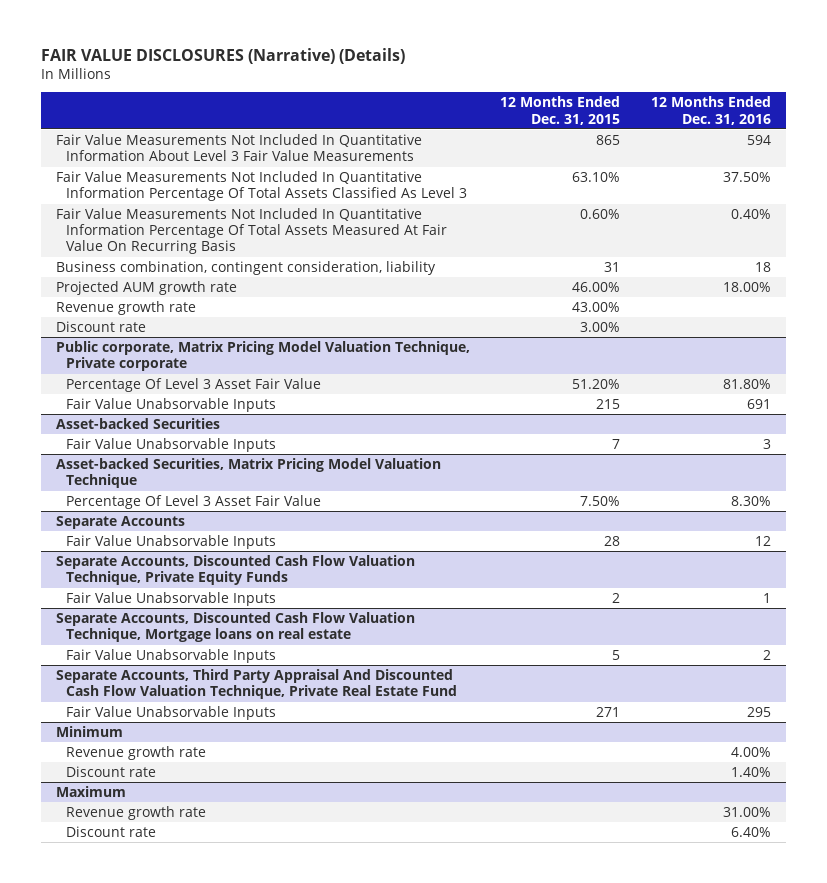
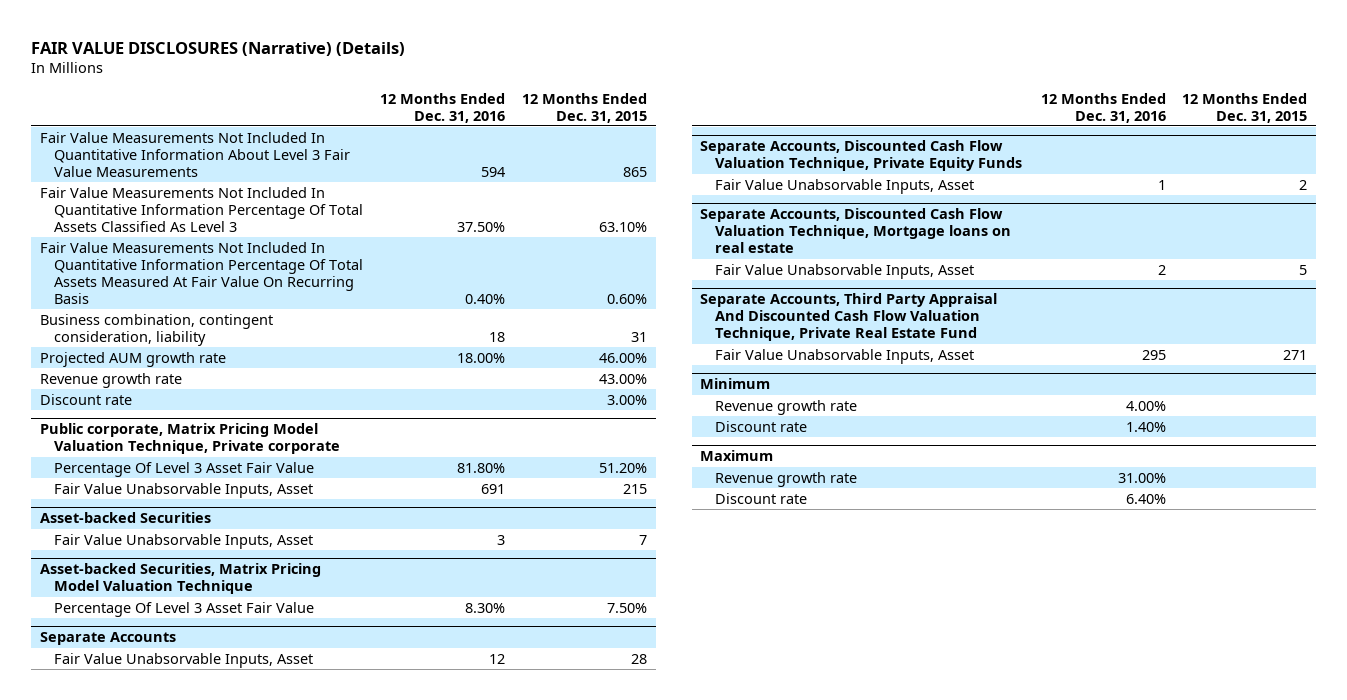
- | 12 Months Ended Dec. 31, 2015 | 12 Months Ended Dec. 31, 2016
+ | 12 Months Ended Dec. 31, 2016 | 12 Months Ended Dec. 31, 2015
@ Public corporate, Matrix Pricing Model Valuation Technique, Private corporate
- Fair Value Unabsorvable Inputs | 215 | 691
+ Fair Value Unabsorvable Inputs, Asset | 691 | 215
@ Asset-backed Securities
- Fair Value Unabsorvable Inputs | 7 | 3
+ Fair Value Unabsorvable Inputs, Asset | 3 | 7
@ Separate Accounts
- Fair Value Unabsorvable Inputs | 28 | 12
+ Fair Value Unabsorvable Inputs, Asset | 12 | 28
@ Separate Accounts, Discounted Cash Flow Valuation Technique, Private Equity Funds
- Fair Value Unabsorvable Inputs | 2 | 1
+ Fair Value Unabsorvable Inputs, Asset | 1 | 2
@ Separate Accounts, Discounted Cash Flow Valuation Technique, Mortgage loans on real estate
- Fair Value Unabsorvable Inputs | 5 | 2
+ Fair Value Unabsorvable Inputs, Asset | 2 | 5
@ Separate Accounts, Third Party Appraisal And Discounted Cash Flow Valuation Technique, Private Real Estate Fund
- Fair Value Unabsorvable Inputs | 271 | 295
+ Fair Value Unabsorvable Inputs, Asset | 295 | 271

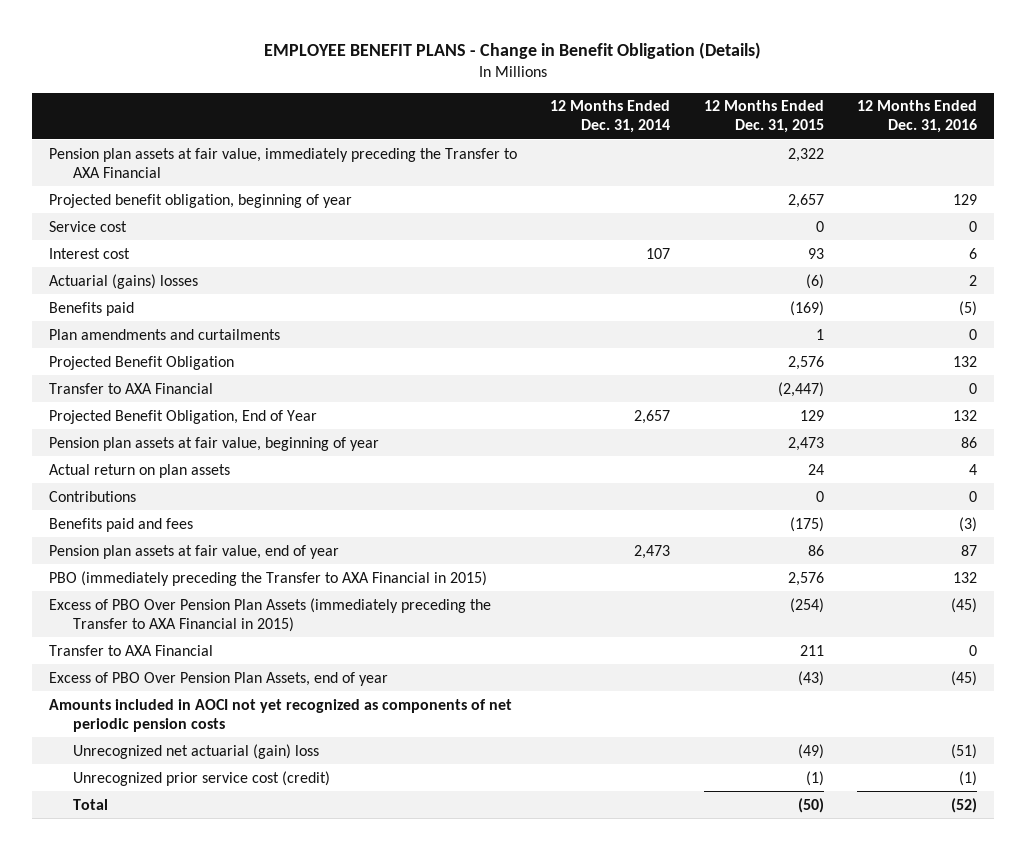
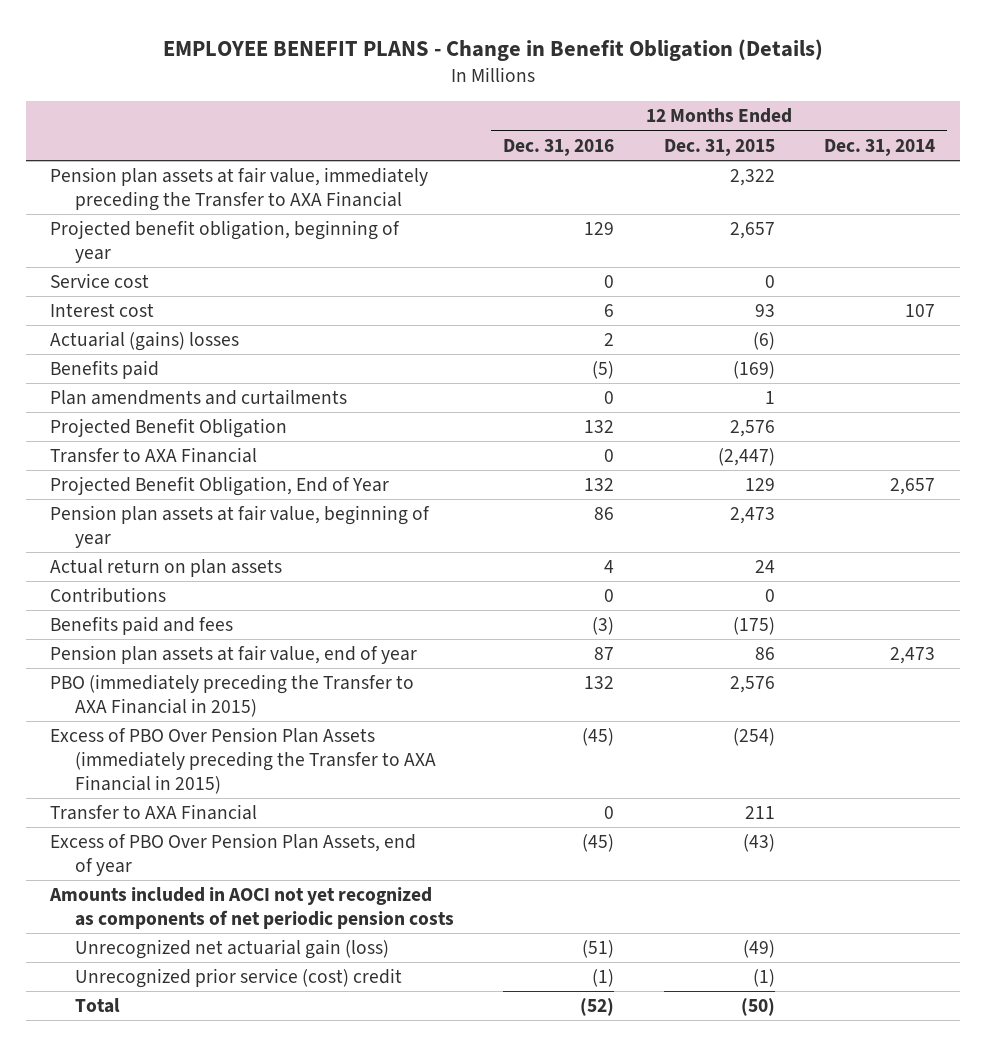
- | 12 Months Ended Dec. 31, 2014 | 12 Months Ended Dec. 31, 2015 | 12 Months Ended Dec. 31, 2016
+ | 12 Months Ended Dec. 31, 2016 | 12 Months Ended Dec. 31, 2015 | 12 Months Ended Dec. 31, 2014
- Unrecognized net actuarial (gain) loss | | (49) | (51)
- Unrecognized prior service cost (credit) | | (1) | (1)
+ Unrecognized net actuarial gain (loss) | (51) | (49) |
+ Unrecognized prior service (cost) credit | (1) | (1) |

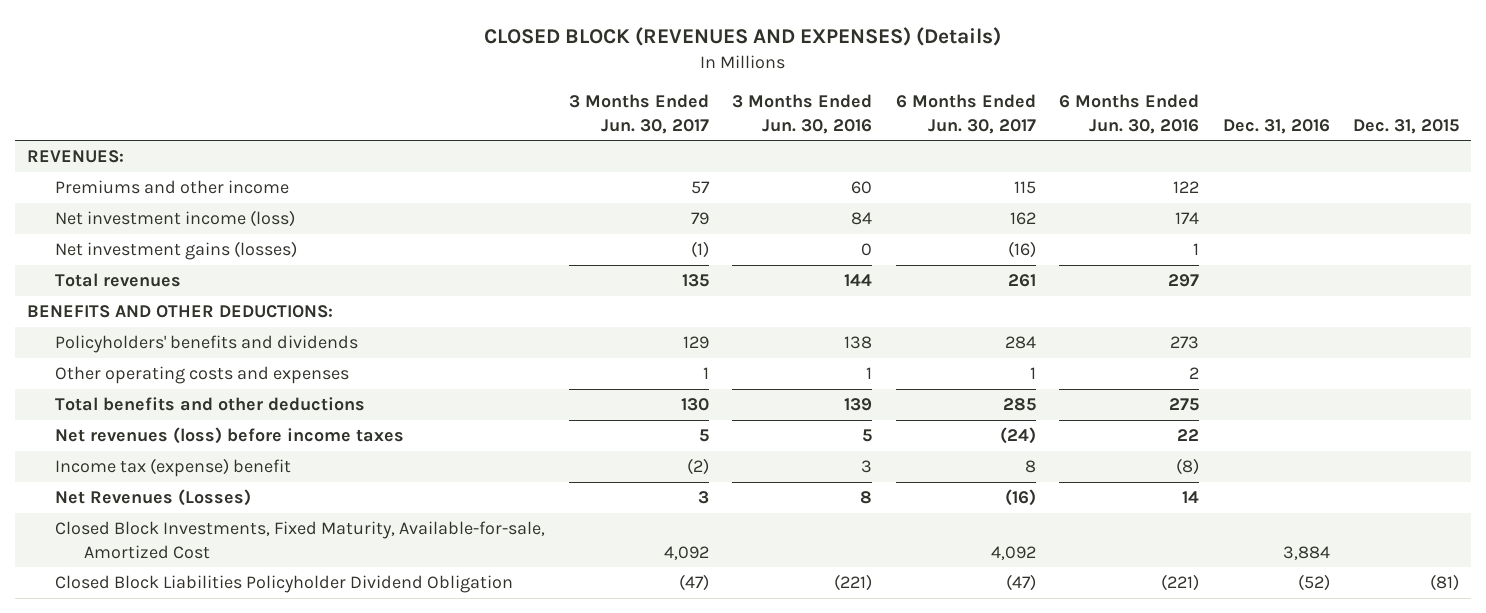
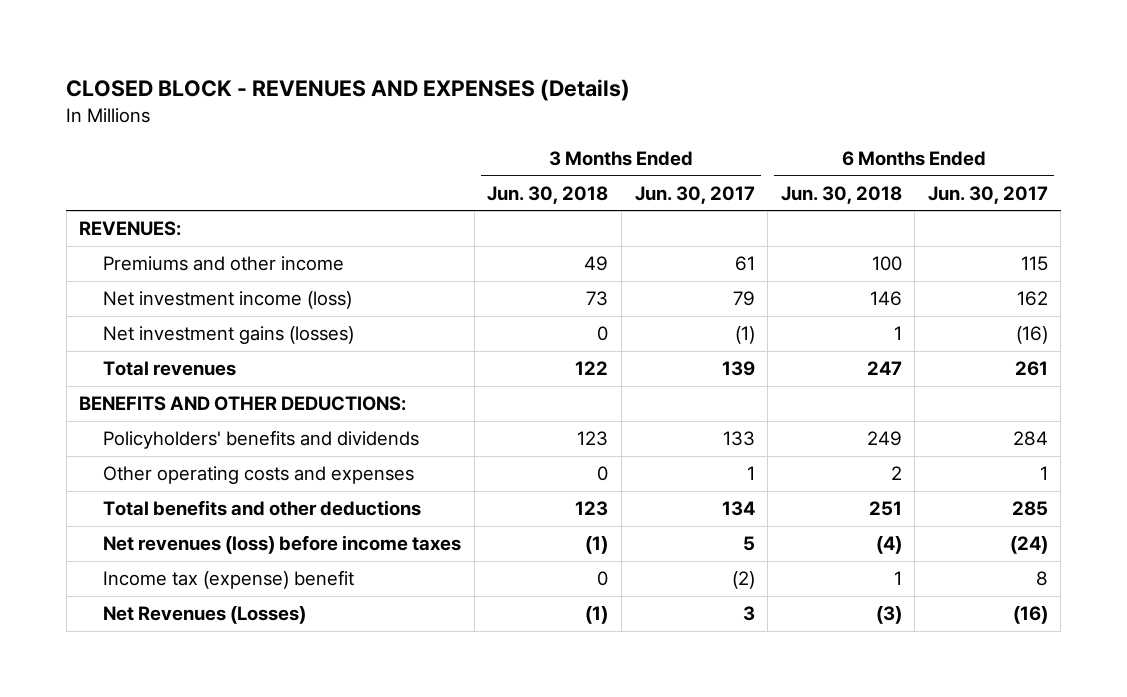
- CLOSED BLOCK (REVENUES AND EXPENSES) (Details)
+ CLOSED BLOCK - REVENUES AND EXPENSES (Details)
- | 3 Months Ended Jun. 30, 2017 | 3 Months Ended Jun. 30, 2016 | 6 Months Ended Jun. 30, 2017 | 6 Months Ended Jun. 30, 2016 | Dec. 31, 2016 | Dec. 31, 2015
+ | 3 Months Ended Jun. 30, 2018 | 3 Months Ended Jun. 30, 2017 | 6 Months Ended Jun. 30, 2018 | 6 Months Ended Jun. 30, 2017
- Premiums and other income | 57 | 60 | 115 | 122 | |
+ Premiums and other income | 49 | 61 | 100 | 115
- Total revenues | 135 | 144 | 261 | 297 | |
+ Total revenues | 122 | 139 | 247 | 261
- Policyholders' benefits and dividends | 129 | 138 | 284 | 273 | |
+ Policyholders' benefits and dividends | 123 | 133 | 249 | 284
- Total benefits and other deductions | 130 | 139 | 285 | 275 | |
+ Total benefits and other deductions | 123 | 134 | 251 | 285
- Closed Block Investments, Fixed Maturity, Available-for-sale, Amortized Cost | 4,092 | | 4,092 | | 3,884 |
- Closed Block Liabilities Policyholder Dividend Obligation | (47) | (221) | (47) | (221) | (52) | (81)

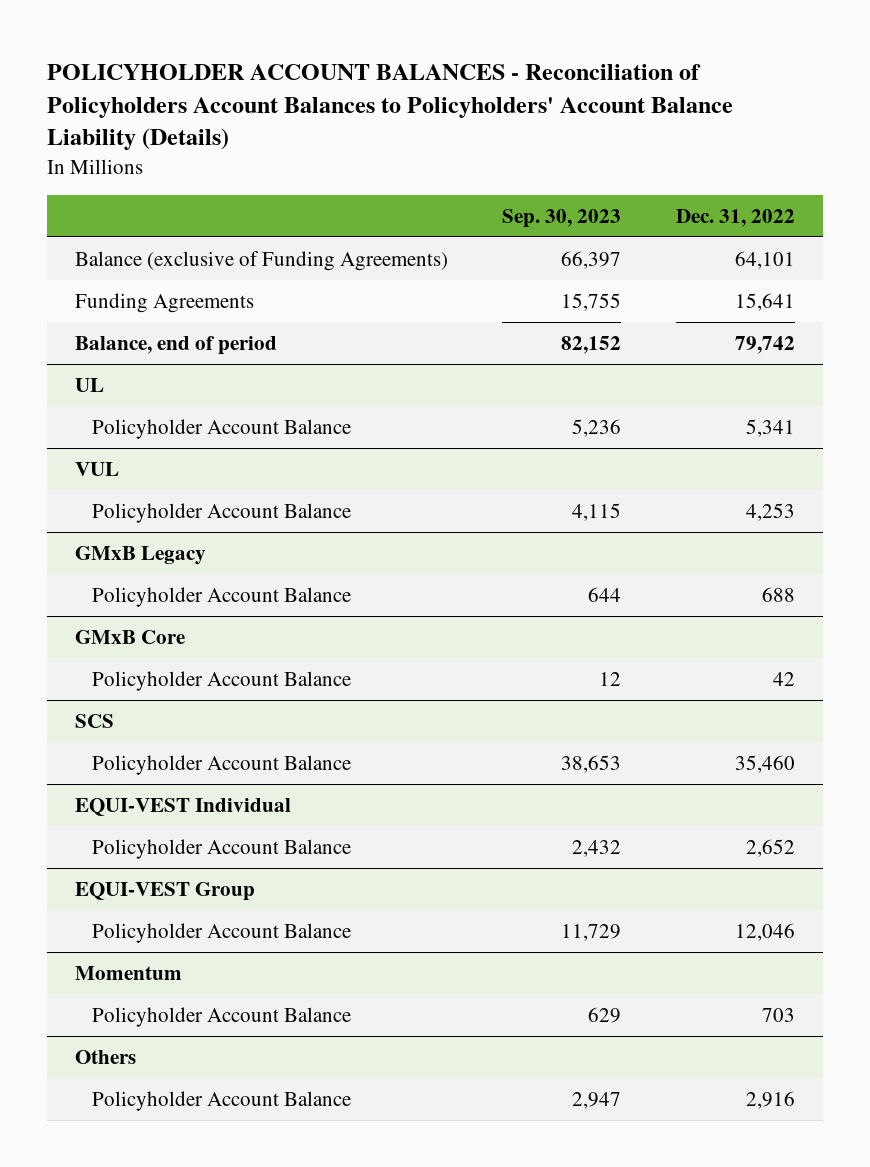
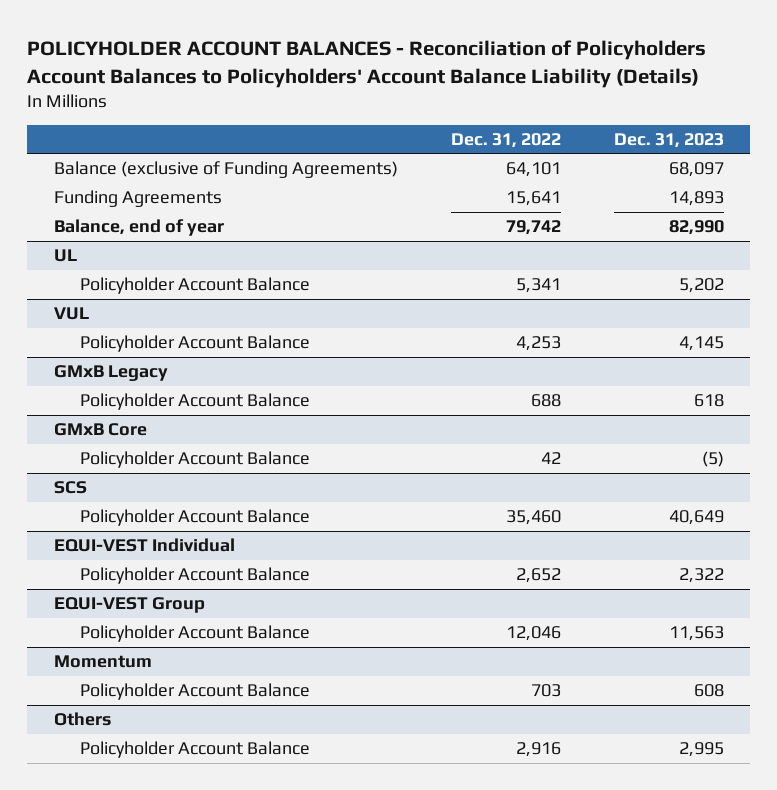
- | Sep. 30, 2023 | Dec. 31, 2022
+ | Dec. 31, 2022 | Dec. 31, 2023
- Balance, end of period | 82,152 | 79,742
+ Balance, end of year | 79,742 | 82,990

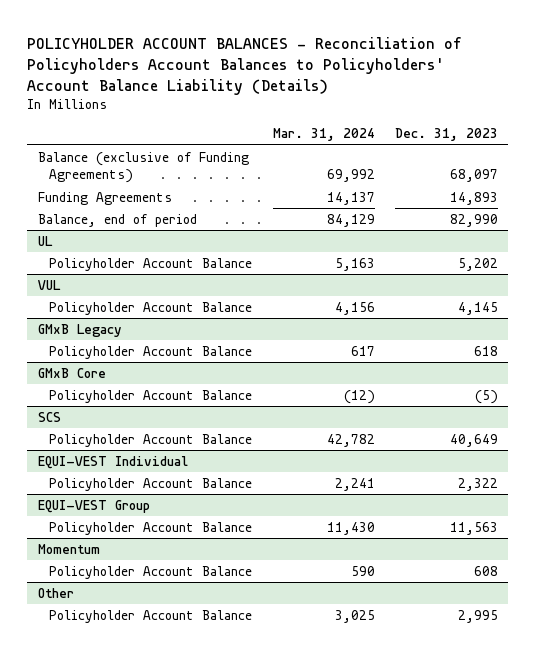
- | Dec. 31, 2022 | Dec. 31, 2023
+ | Mar. 31, 2024 | Dec. 31, 2023
- Balance, end of year | 79,742 | 82,990
+ Balance, end of period | 84,129 | 82,990
- Others
+ Other

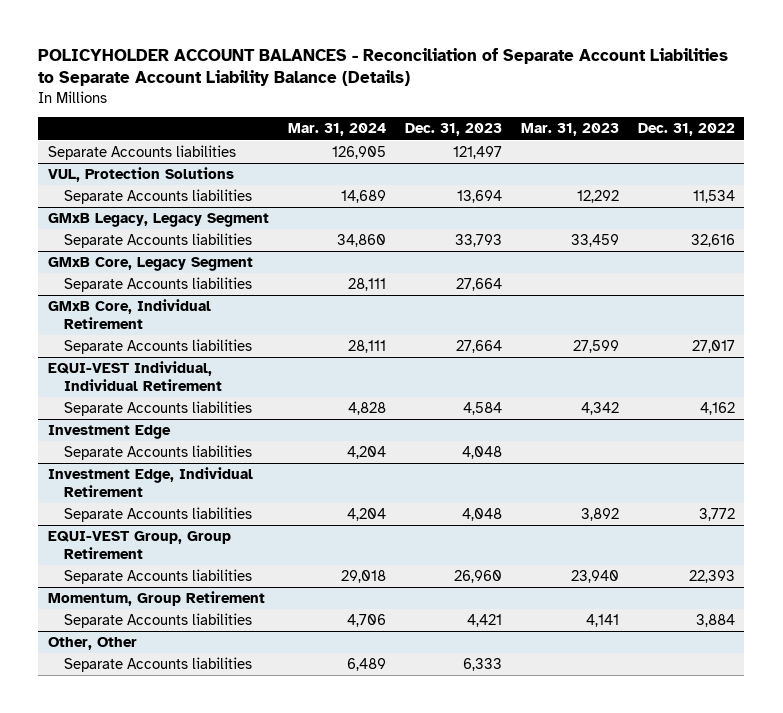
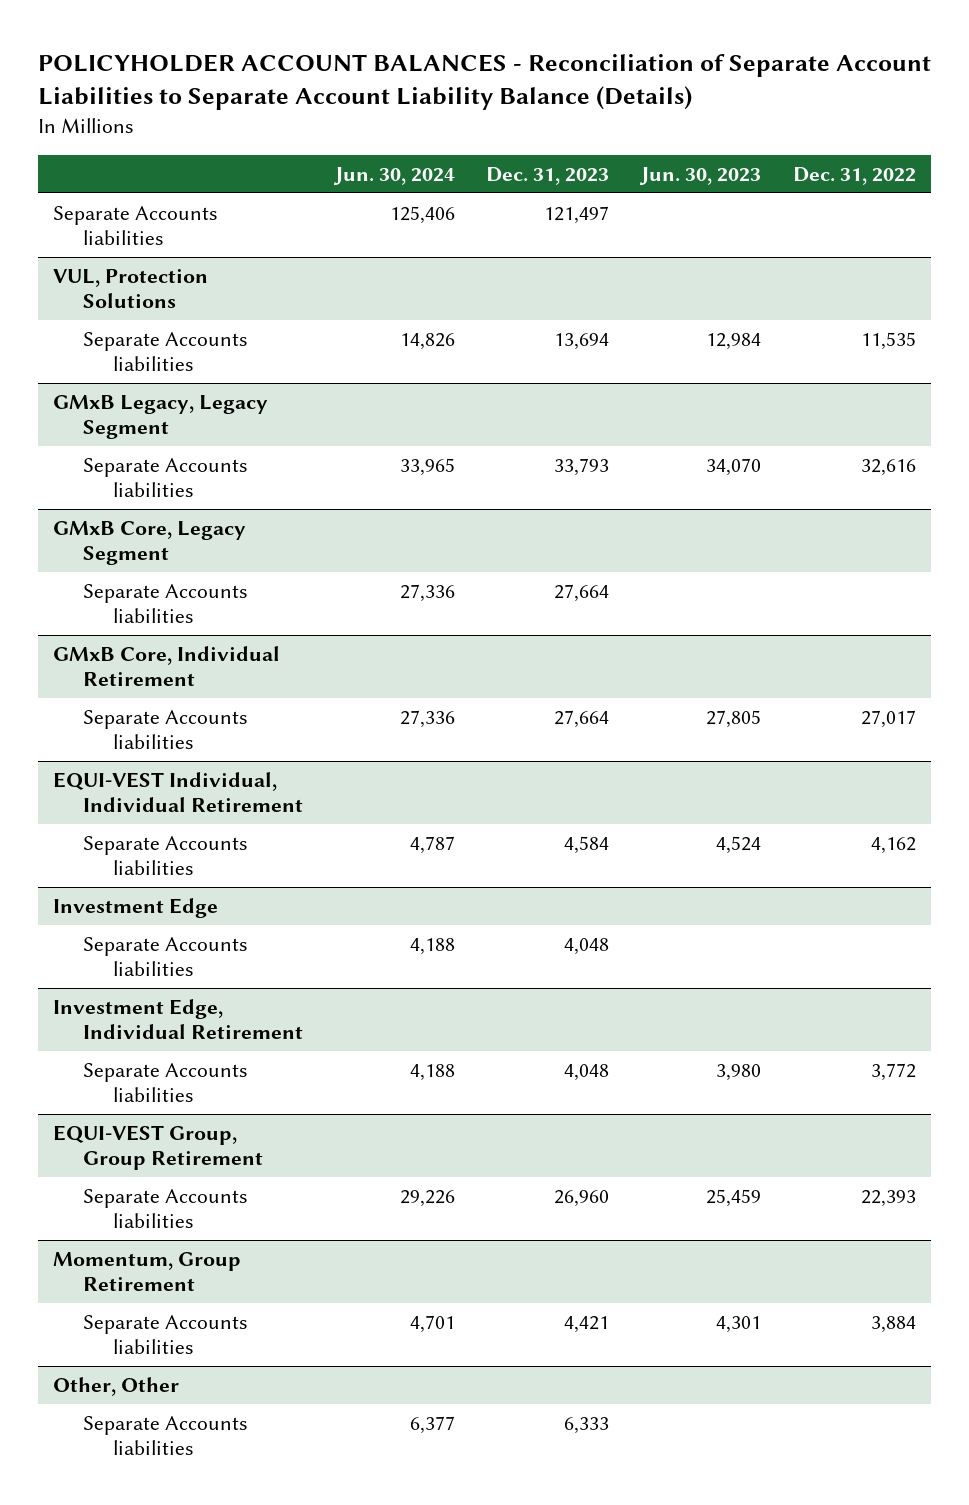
- | Mar. 31, 2024 | Dec. 31, 2023 | Mar. 31, 2023 | Dec. 31, 2022
+ | Jun. 30, 2024 | Dec. 31, 2023 | Jun. 30, 2023 | Dec. 31, 2022
@ VUL, Protection Solutions
- Separate Accounts liabilities | 14,689 | 13,694 | 12,292 | 11,534
+ Separate Accounts liabilities | 14,826 | 13,694 | 12,984 | 11,535

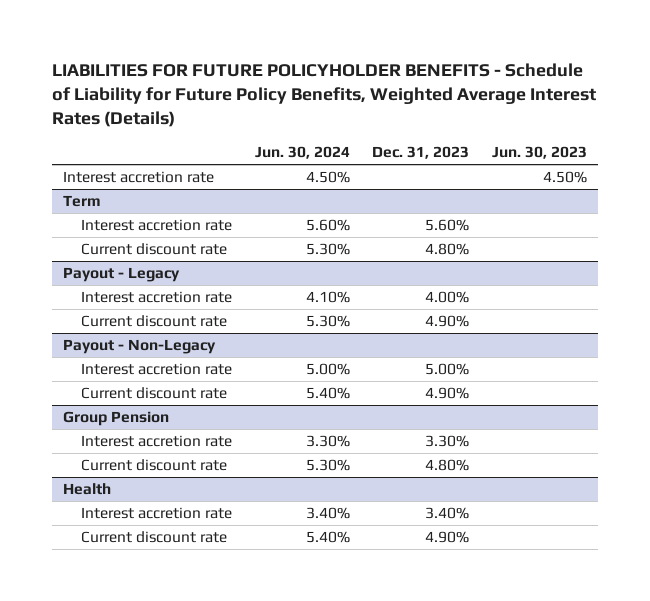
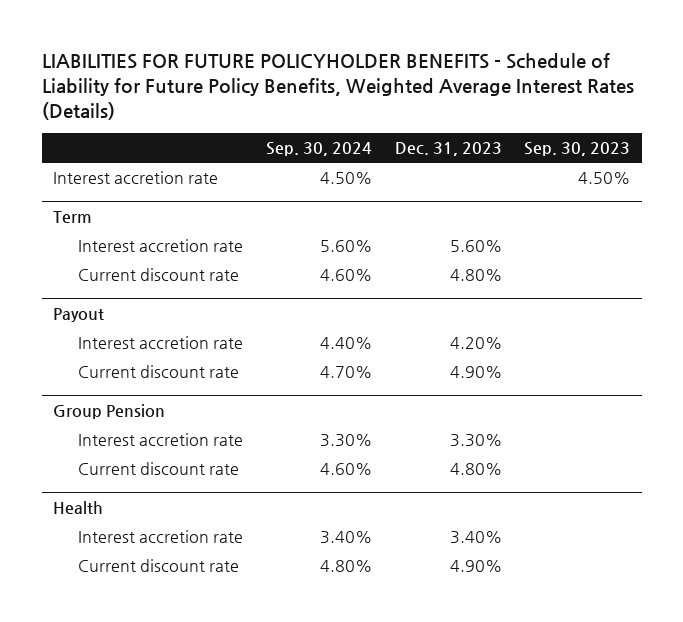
- | Jun. 30, 2024 | Dec. 31, 2023 | Jun. 30, 2023
+ | Sep. 30, 2024 | Dec. 31, 2023 | Sep. 30, 2023
- Payout - Legacy
- Interest accretion rate | 4.10% | 4.00% |
- Current discount rate | 5.30% | 4.90% |
- Payout - Non-Legacy
- Interest accretion rate | 5.00% | 5.00% |
+ Payout
+ Interest accretion rate | 4.40% | 4.20% |

